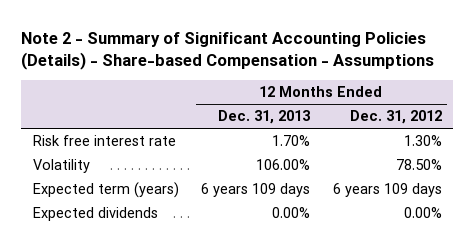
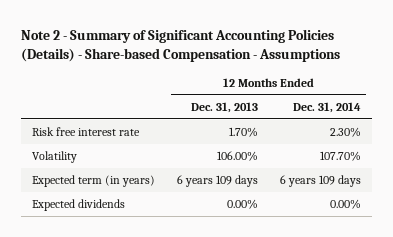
- | 12 Months Ended Dec. 31, 2013 | 12 Months Ended Dec. 31, 2012
+ | 12 Months Ended Dec. 31, 2013 | 12 Months Ended Dec. 31, 2014
- Expected term (years) | 6 years 109 days | 6 years 109 days
+ Expected term (in years) | 6 years 109 days | 6 years 109 days

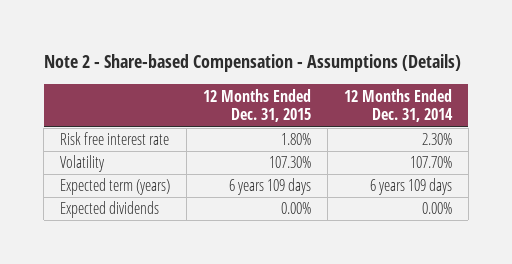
- Note 2 - Summary of Significant Accounting Policies (Details) - Share-based Compensation - Assumptions
+ Note 2 - Share-based Compensation - Assumptions (Details)
- | 12 Months Ended Dec. 31, 2013 | 12 Months Ended Dec. 31, 2014
+ | 12 Months Ended Dec. 31, 2015 | 12 Months Ended Dec. 31, 2014
- Expected term (in years) | 6 years 109 days | 6 years 109 days
+ Expected term (years) | 6 years 109 days | 6 years 109 days

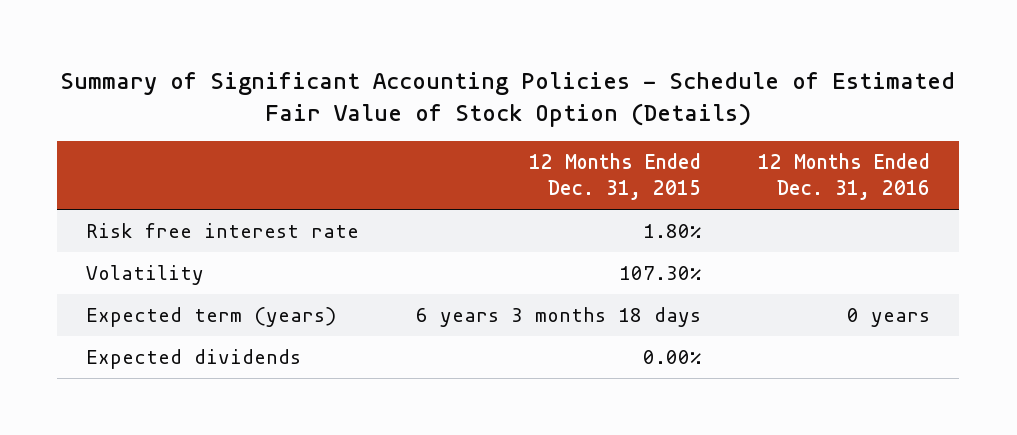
- Note 2 - Share-based Compensation - Assumptions (Details)
+ Summary of Significant Accounting Policies - Schedule of Estimated Fair Value of Stock Option (Details)
- | 12 Months Ended Dec. 31, 2015 | 12 Months Ended Dec. 31, 2014
+ | 12 Months Ended Dec. 31, 2015 | 12 Months Ended Dec. 31, 2016
- Expected term (years) | 6 years 109 days | 6 years 109 days
+ Expected term (years) | 6 years 3 months 18 days | 0 years

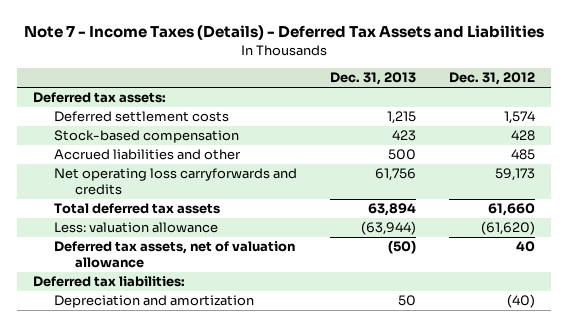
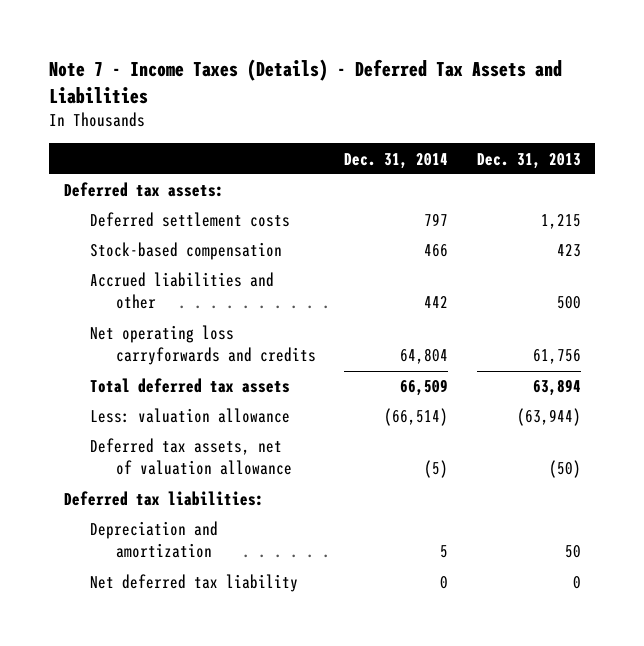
- | Dec. 31, 2013 | Dec. 31, 2012
+ | Dec. 31, 2014 | Dec. 31, 2013
+ Net deferred tax liability | 0 | 0

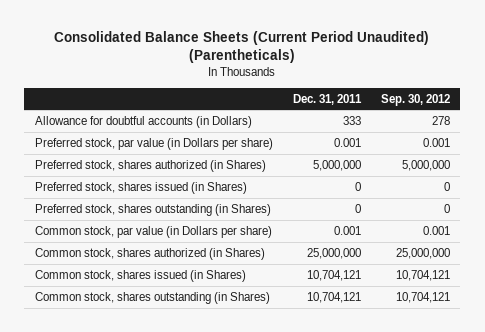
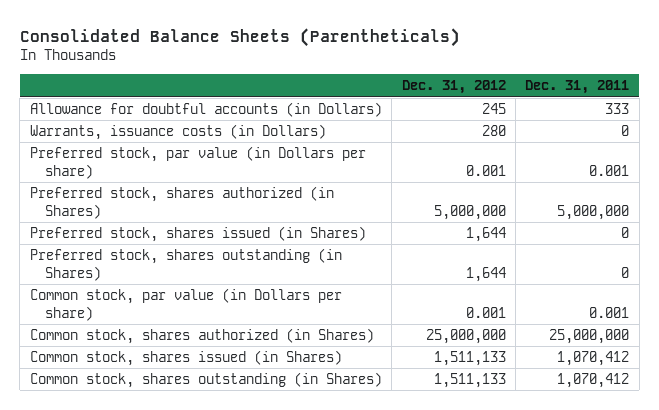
- Consolidated Balance Sheets (Current Period Unaudited) (Parentheticals)
+ Consolidated Balance Sheets (Parentheticals)
- | Dec. 31, 2011 | Sep. 30, 2012
+ | Dec. 31, 2012 | Dec. 31, 2011
+ Warrants, issuance costs (in Dollars) | 280 | 0
- Common stock, shares issued (in Shares) | 10,704,121 | 10,704,121
- Common stock, shares outstanding (in Shares) | 10,704,121 | 10,704,121
+ Common stock, shares issued (in Shares) | 1,511,133 | 1,070,412
+ Common stock, shares outstanding (in Shares) | 1,511,133 | 1,070,412

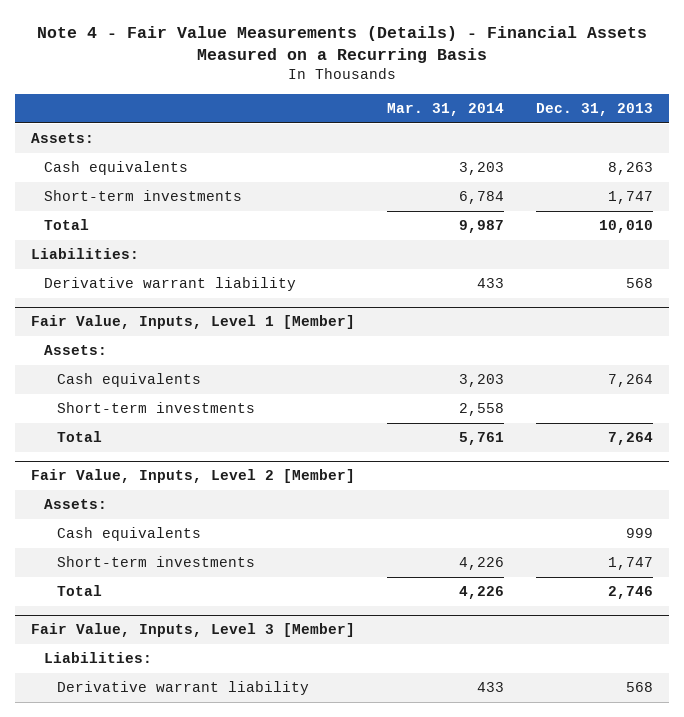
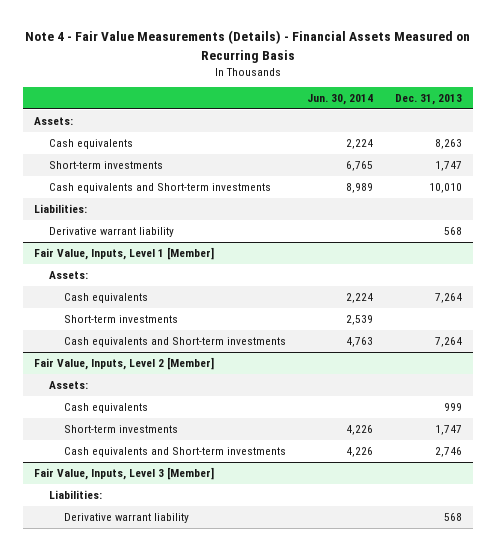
- Note 4 - Fair Value Measurements (Details) - Financial Assets Measured on a Recurring Basis
+ Note 4 - Fair Value Measurements (Details) - Financial Assets Measured on Recurring Basis
- | Mar. 31, 2014 | Dec. 31, 2013
+ | Jun. 30, 2014 | Dec. 31, 2013
- Total | 9,987 | 10,010
+ Cash equivalents and Short-term investments | 8,989 | 10,010
@ Fair Value, Inputs, Level 1 [Member]
- Total | 5,761 | 7,264
+ Cash equivalents and Short-term investments | 4,763 | 7,264
@ Fair Value, Inputs, Level 2 [Member]
- Total | 4,226 | 2,746
+ Cash equivalents and Short-term investments | 4,226 | 2,746

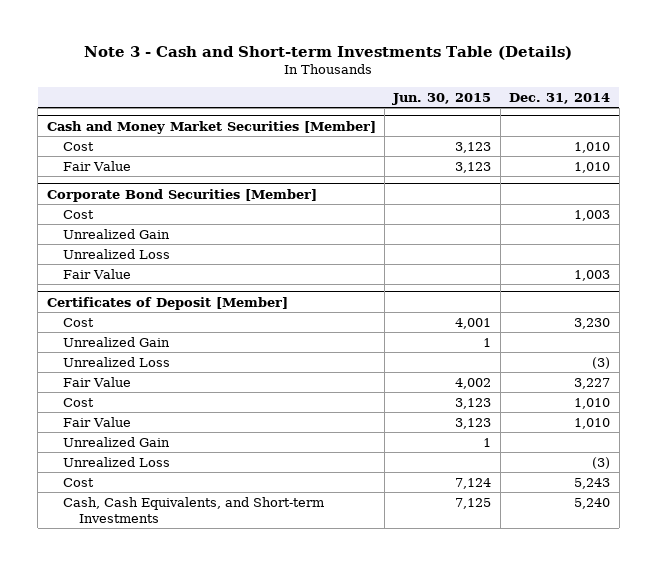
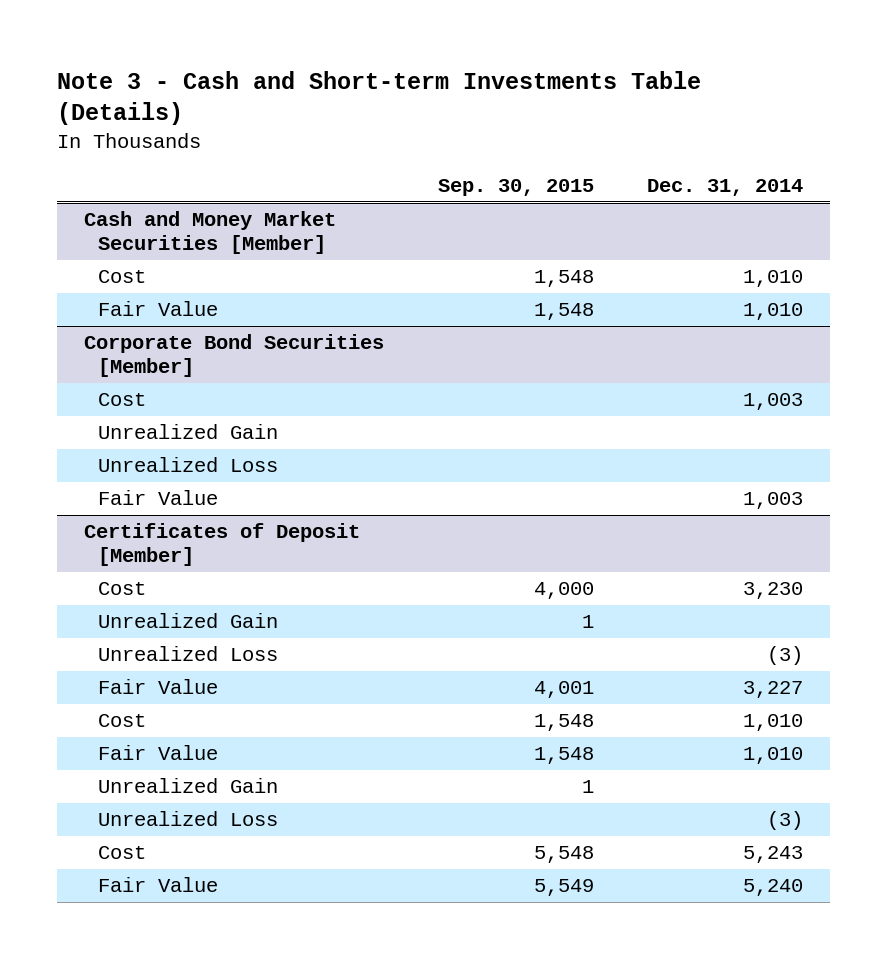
- | Jun. 30, 2015 | Dec. 31, 2014
+ | Sep. 30, 2015 | Dec. 31, 2014
@ Certificates of Deposit [Member]
- Cash, Cash Equivalents, and Short-term Investments | 7,125 | 5,240
+ Fair Value | 5,549 | 5,240

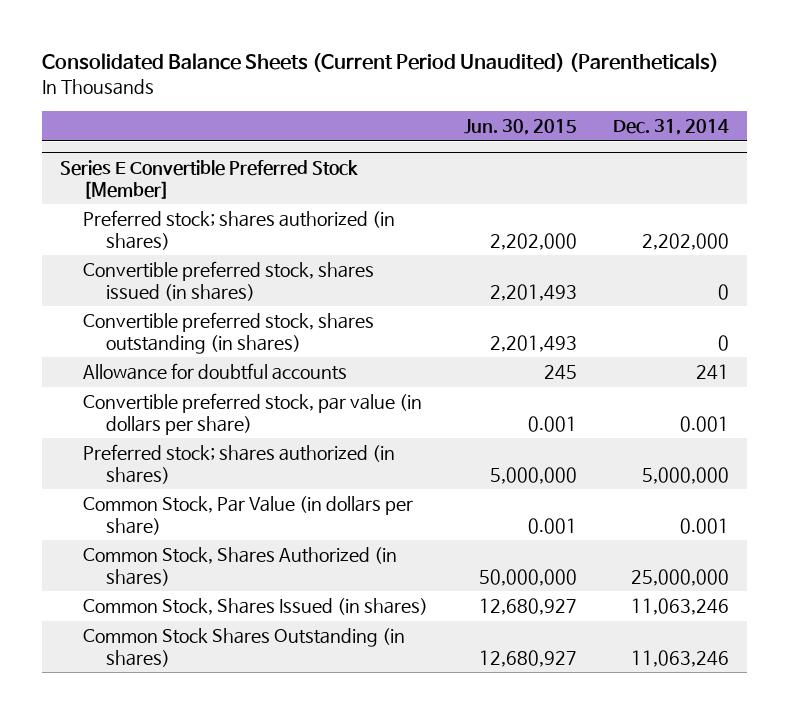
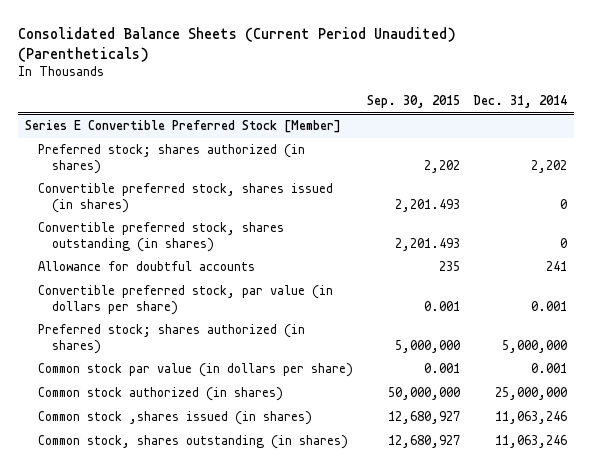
- | Jun. 30, 2015 | Dec. 31, 2014
+ | Sep. 30, 2015 | Dec. 31, 2014
@ Series E Convertible Preferred Stock [Member]
- Preferred stock; shares authorized (in shares) | 2,202,000 | 2,202,000
+ Preferred stock; shares authorized (in shares) | 2,202 | 2,202
- Common Stock, Par Value (in dollars per share) | 0.001 | 0.001
- Common Stock, Shares Authorized (in shares) | 50,000,000 | 25,000,000
- Common Stock, Shares Issued (in shares) | 12,680,927 | 11,063,246
- Common Stock Shares Outstanding (in shares) | 12,680,927 | 11,063,246
+ Common stock par value (in dollars per share) | 0.001 | 0.001
+ Common stock authorized (in shares) | 50,000,000 | 25,000,000
+ Common stock ,shares issued (in shares) | 12,680,927 | 11,063,246
+ Common stock, shares outstanding (in shares) | 12,680,927 | 11,063,246

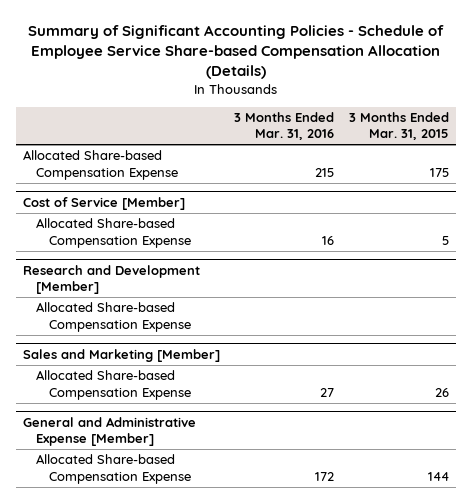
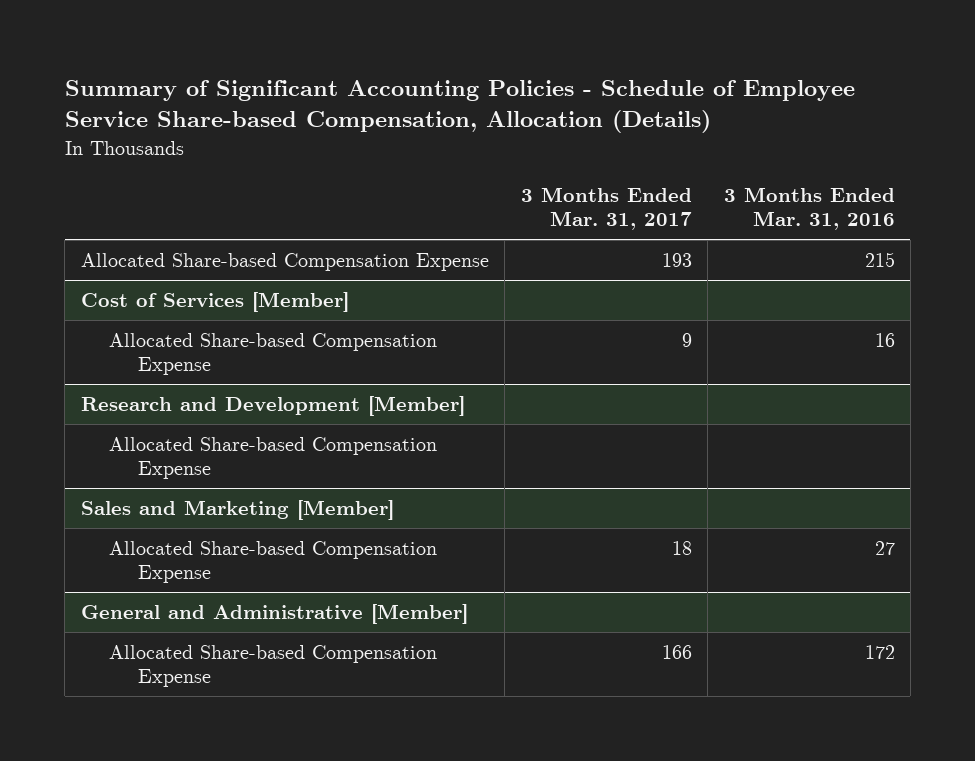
- Summary of Significant Accounting Policies - Schedule of Employee Service Share-based Compensation Allocation (Details)
+ Summary of Significant Accounting Policies - Schedule of Employee Service Share-based Compensation, Allocation (Details)
- | 3 Months Ended Mar. 31, 2016 | 3 Months Ended Mar. 31, 2015
+ | 3 Months Ended Mar. 31, 2017 | 3 Months Ended Mar. 31, 2016
- Cost of Service [Member]
+ Cost of Services [Member]
- General and Administrative Expense [Member]
+ General and Administrative [Member]

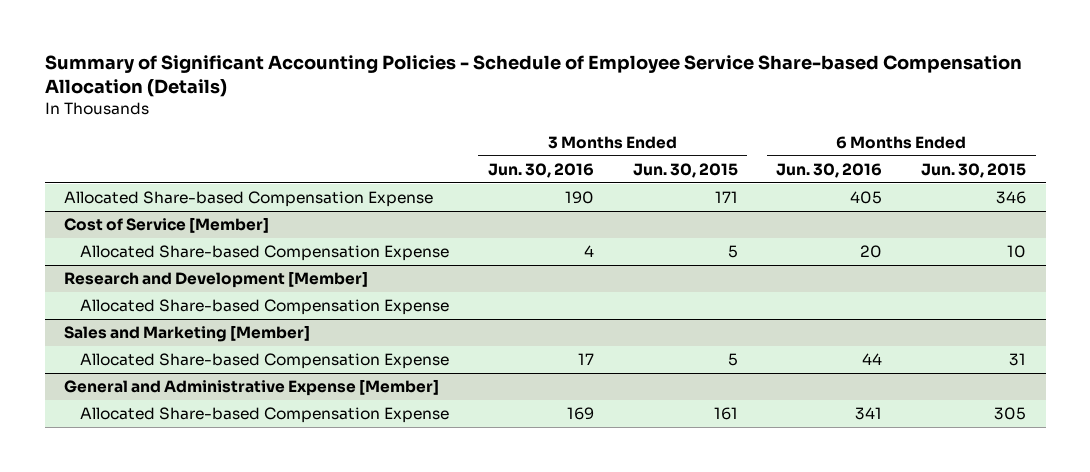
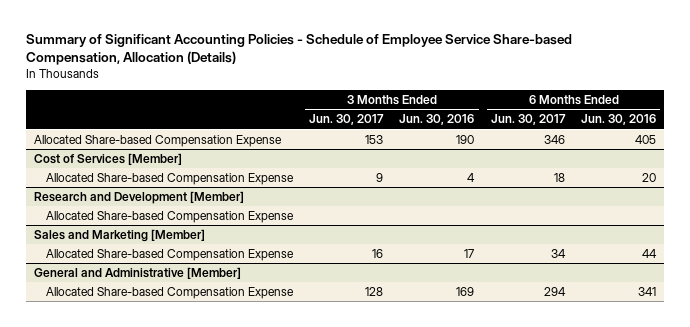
- Summary of Significant Accounting Policies - Schedule of Employee Service Share-based Compensation Allocation (Details)
+ Summary of Significant Accounting Policies - Schedule of Employee Service Share-based Compensation, Allocation (Details)
- | 3 Months Ended Jun. 30, 2016 | 3 Months Ended Jun. 30, 2015 | 6 Months Ended Jun. 30, 2016 | 6 Months Ended Jun. 30, 2015
+ | 3 Months Ended Jun. 30, 2017 | 3 Months Ended Jun. 30, 2016 | 6 Months Ended Jun. 30, 2017 | 6 Months Ended Jun. 30, 2016
- Cost of Service [Member]
+ Cost of Services [Member]
- General and Administrative Expense [Member]
+ General and Administrative [Member]

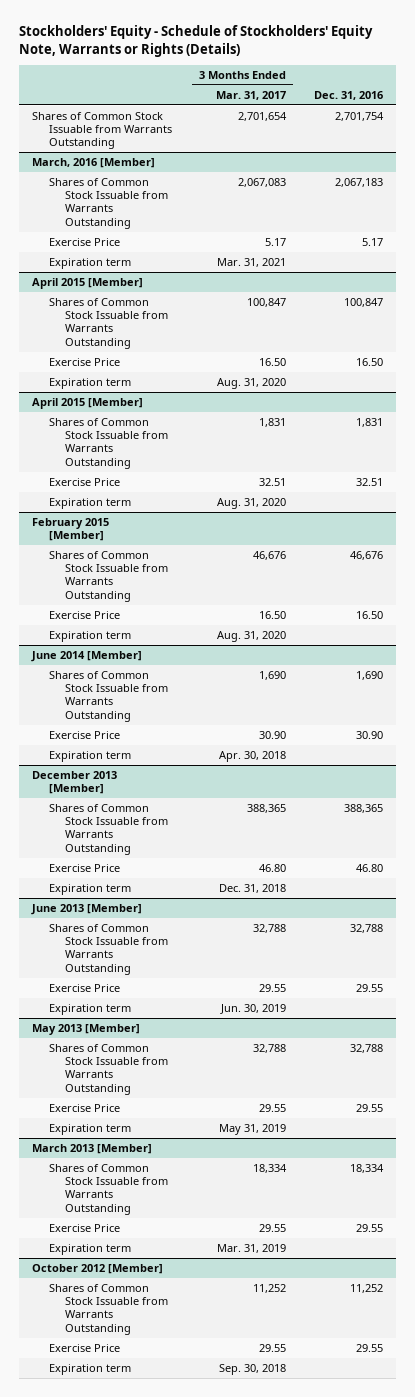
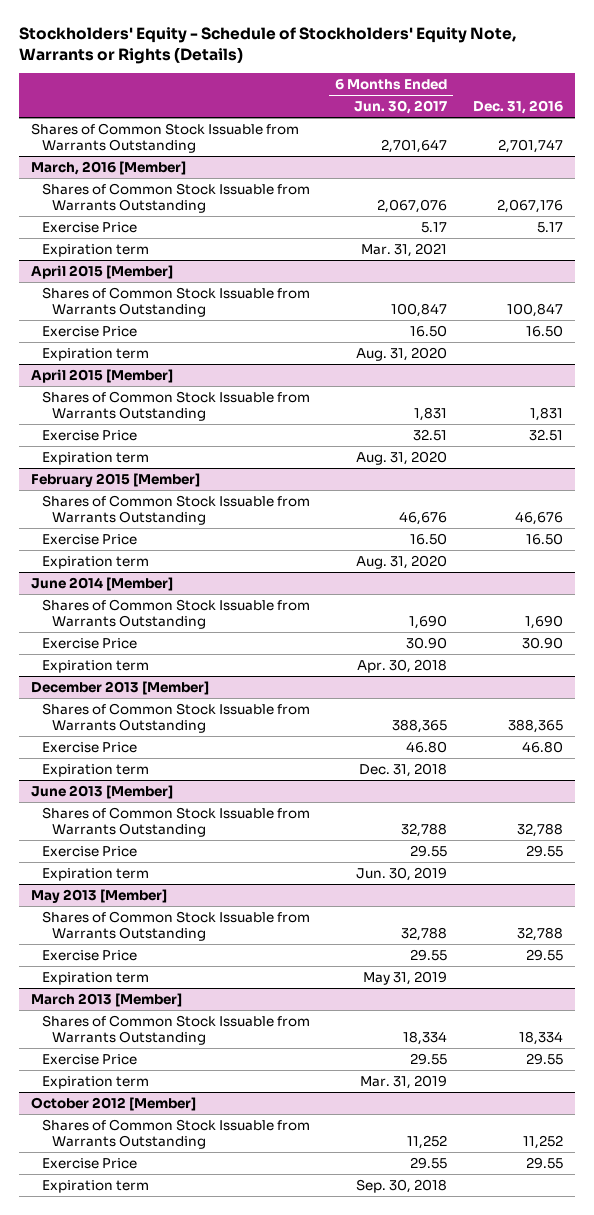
- | 3 Months Ended Mar. 31, 2017 | Dec. 31, 2016
+ | 6 Months Ended Jun. 30, 2017 | Dec. 31, 2016
- Shares of Common Stock Issuable from Warrants Outstanding | 2,701,654 | 2,701,754
+ Shares of Common Stock Issuable from Warrants Outstanding | 2,701,647 | 2,701,747
@ March, 2016 [Member]
- Shares of Common Stock Issuable from Warrants Outstanding | 2,067,083 | 2,067,183
+ Shares of Common Stock Issuable from Warrants Outstanding | 2,067,076 | 2,067,176

